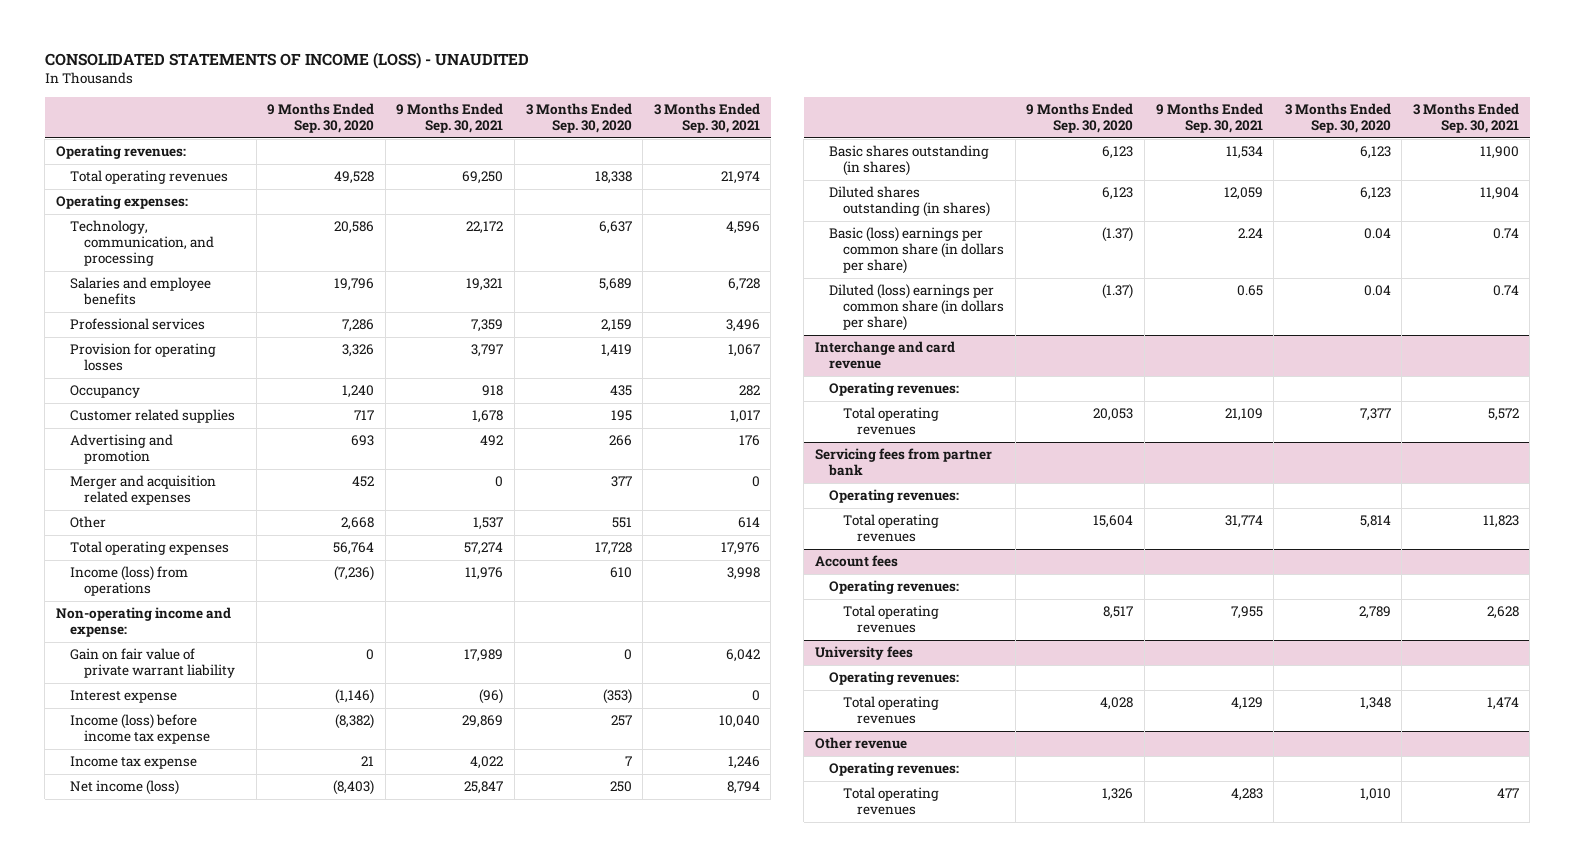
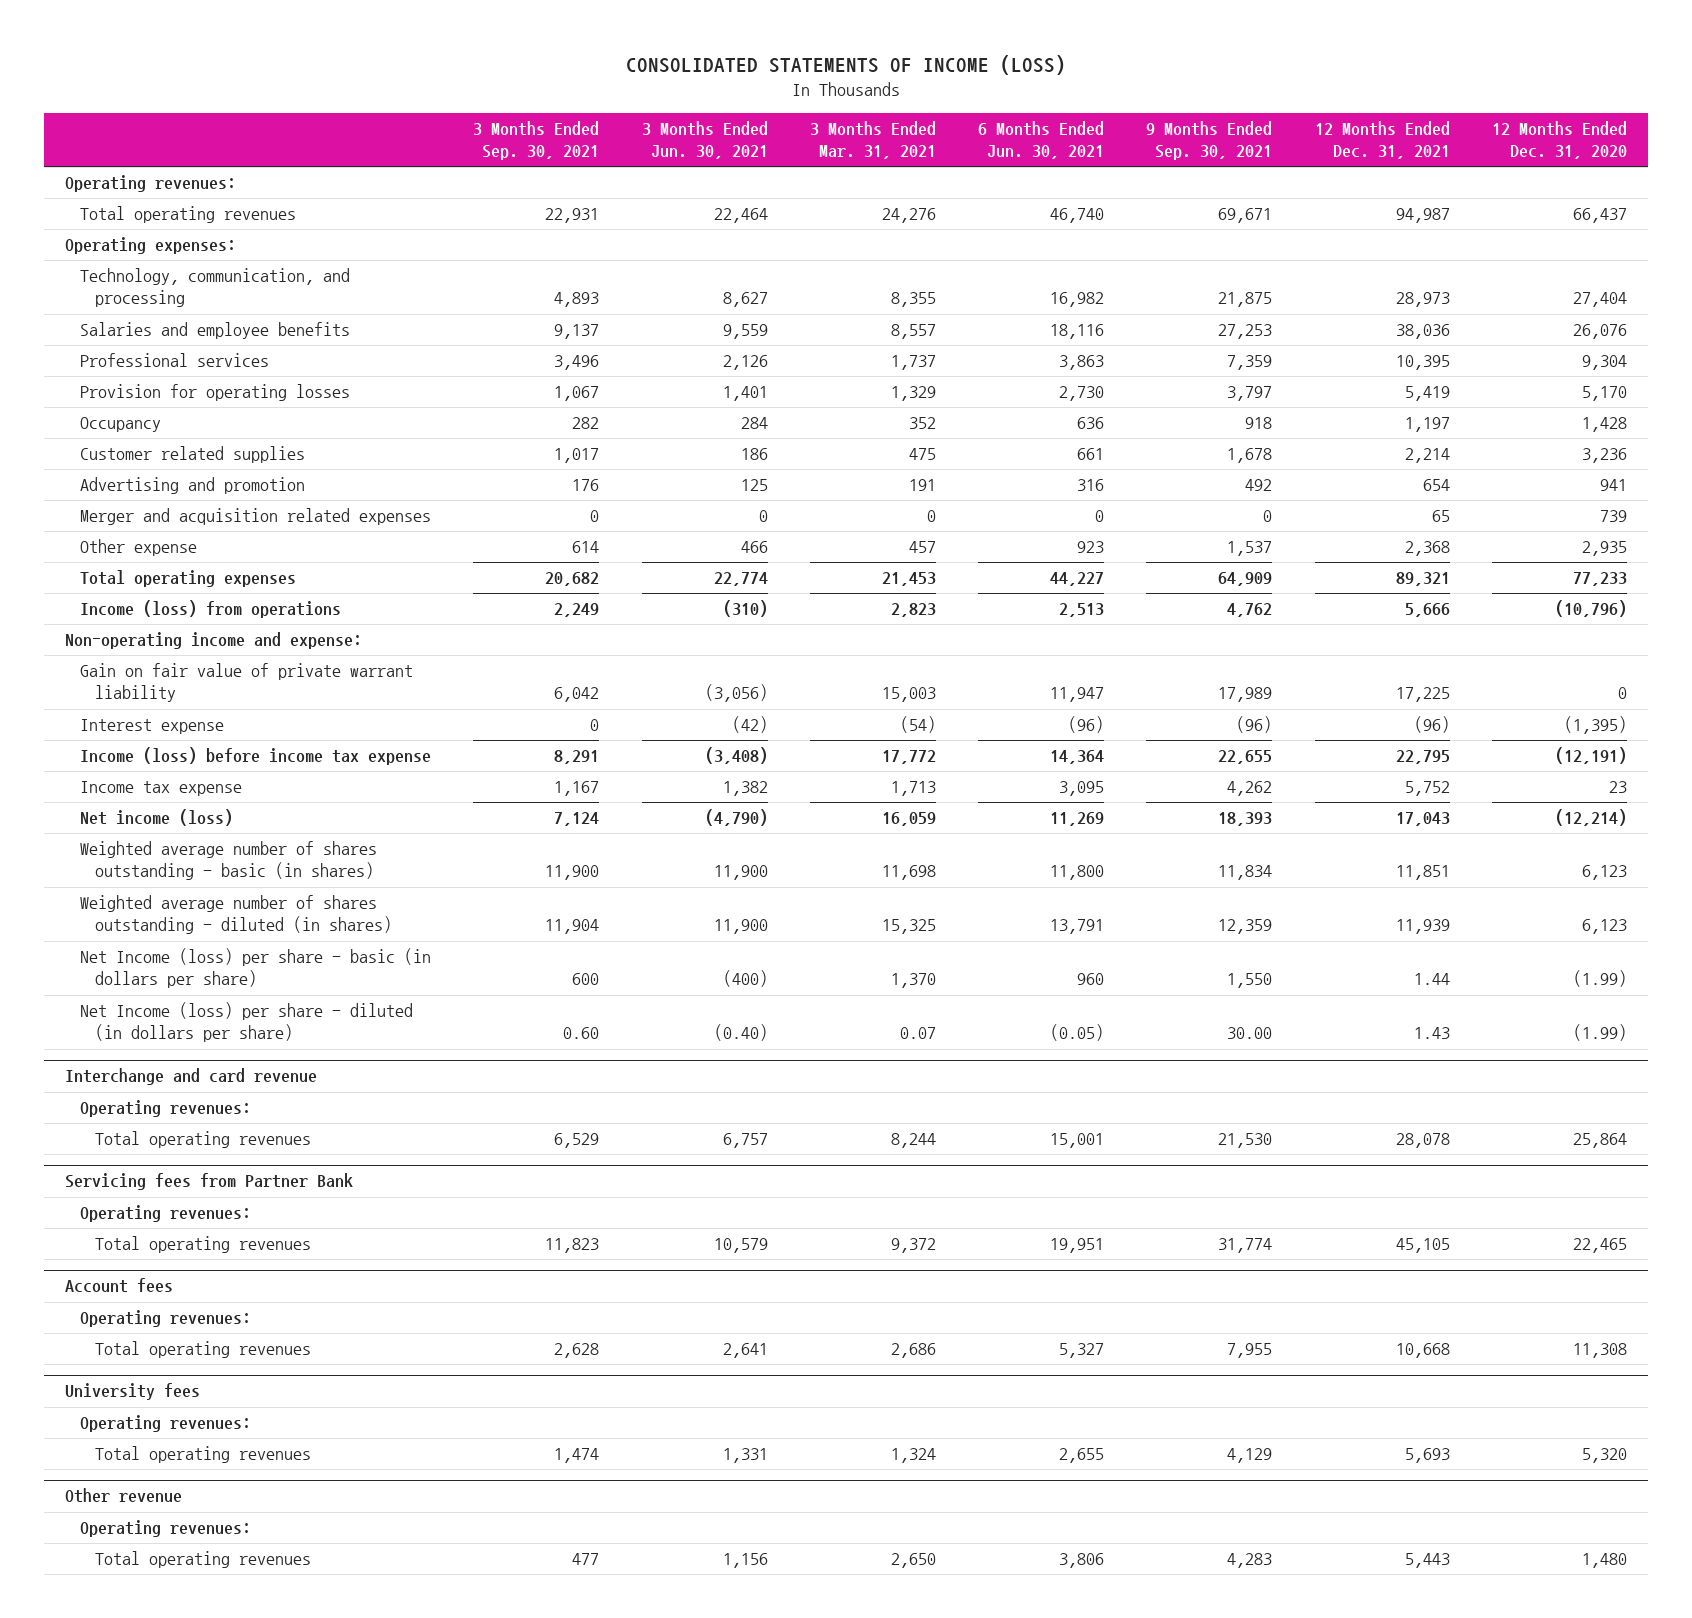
- CONSOLIDATED STATEMENTS OF INCOME (LOSS) - UNAUDITED
+ CONSOLIDATED STATEMENTS OF INCOME (LOSS)
- | 9 Months Ended Sep. 30, 2020 | 9 Months Ended Sep. 30, 2021 | 3 Months Ended Sep. 30, 2020 | 3 Months Ended Sep. 30, 2021
+ | 3 Months Ended Sep. 30, 2021 | 3 Months Ended Jun. 30, 2021 | 3 Months Ended Mar. 31, 2021 | 6 Months Ended Jun. 30, 2021 | 9 Months Ended Sep. 30, 2021 | 12 Months Ended Dec. 31, 2021 | 12 Months Ended Dec. 31, 2020
- Total operating revenues | 49,528 | 69,250 | 18,338 | 21,974
+ Total operating revenues | 22,931 | 22,464 | 24,276 | 46,740 | 69,671 | 94,987 | 66,437
- Technology, communication, and processing | 20,586 | 22,172 | 6,637 | 4,596
- Salaries and employee benefits | 19,796 | 19,321 | 5,689 | 6,728
+ Technology, communication, and processing | 4,893 | 8,627 | 8,355 | 16,982 | 21,875 | 28,973 | 27,404
+ Salaries and employee benefits | 9,137 | 9,559 | 8,557 | 18,116 | 27,253 | 38,036 | 26,076
- Other | 2,668 | 1,537 | 551 | 614
- Total operating expenses | 56,764 | 57,274 | 17,728 | 17,976
- Income (loss) from operations | (7,236) | 11,976 | 610 | 3,998
+ Other expense | 614 | 466 | 457 | 923 | 1,537 | 2,368 | 2,935
+ Total operating expenses | 20,682 | 22,774 | 21,453 | 44,227 | 64,909 | 89,321 | 77,233
+ Income (loss) from operations | 2,249 | (310) | 2,823 | 2,513 | 4,762 | 5,666 | (10,796)
- Income (loss) before income tax expense | (8,382) | 29,869 | 257 | 10,040
- Income tax expense | 21 | 4,022 | 7 | 1,246
- Net income (loss) | (8,403) | 25,847 | 250 | 8,794
- Basic shares outstanding (in shares) | 6,123 | 11,534 | 6,123 | 11,900
- Diluted shares outstanding (in shares) | 6,123 | 12,059 | 6,123 | 11,904
- Basic (loss) earnings per common share (in dollars per share) | (1.37) | 2.24 | 0.04 | 0.74
- Diluted (loss) earnings per common share (in dollars per share) | (1.37) | 0.65 | 0.04 | 0.74
+ Income (loss) before income tax expense | 8,291 | (3,408) | 17,772 | 14,364 | 22,655 | 22,795 | (12,191)
+ Income tax expense | 1,167 | 1,382 | 1,713 | 3,095 | 4,262 | 5,752 | 23
+ Net income (loss) | 7,124 | (4,790) | 16,059 | 11,269 | 18,393 | 17,043 | (12,214)
+ Weighted average number of shares outstanding - basic (in shares) | 11,900 | 11,900 | 11,698 | 11,800 | 11,834 | 11,851 | 6,123
+ Weighted average number of shares outstanding - diluted (in shares) | 11,904 | 11,900 | 15,325 | 13,791 | 12,359 | 11,939 | 6,123
+ Net Income (loss) per share - basic (in dollars per share) | 600 | (400) | 1,370 | 960 | 1,550 | 1.44 | (1.99)
+ Net Income (loss) per share - diluted (in dollars per share) | 0.60 | (0.40) | 0.07 | (0.05) | 30.00 | 1.43 | (1.99)
@ Interchange and card revenue
- Total operating revenues | 20,053 | 21,109 | 7,377 | 5,572
- Servicing fees from partner bank
@ Interchange and card revenue
+ Total operating revenues | 6,529 | 6,757 | 8,244 | 15,001 | 21,530 | 28,078 | 25,864
+ Servicing fees from Partner Bank

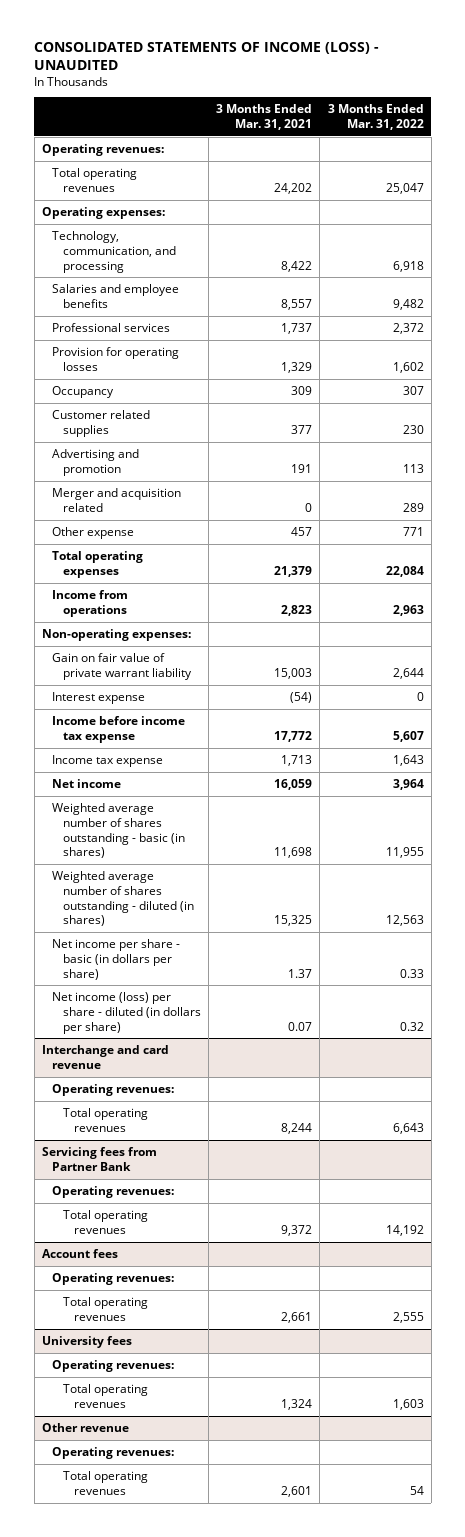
- CONSOLIDATED STATEMENTS OF INCOME (LOSS)
+ CONSOLIDATED STATEMENTS OF INCOME (LOSS) - UNAUDITED
- | 3 Months Ended Sep. 30, 2021 | 3 Months Ended Jun. 30, 2021 | 3 Months Ended Mar. 31, 2021 | 6 Months Ended Jun. 30, 2021 | 9 Months Ended Sep. 30, 2021 | 12 Months Ended Dec. 31, 2021 | 12 Months Ended Dec. 31, 2020
+ | 3 Months Ended Mar. 31, 2021 | 3 Months Ended Mar. 31, 2022
- Total operating revenues | 22,931 | 22,464 | 24,276 | 46,740 | 69,671 | 94,987 | 66,437
+ Total operating revenues | 24,202 | 25,047
- Technology, communication, and processing | 4,893 | 8,627 | 8,355 | 16,982 | 21,875 | 28,973 | 27,404
+ Technology, communication, and processing | 8,422 | 6,918
- Occupancy | 282 | 284 | 352 | 636 | 918 | 1,197 | 1,428
- Customer related supplies | 1,017 | 186 | 475 | 661 | 1,678 | 2,214 | 3,236
+ Occupancy | 309 | 307
+ Customer related supplies | 377 | 230
- Merger and acquisition related expenses | 0 | 0 | 0 | 0 | 0 | 65 | 739
+ Merger and acquisition related | 0 | 289
- Total operating expenses | 20,682 | 22,774 | 21,453 | 44,227 | 64,909 | 89,321 | 77,233
- Income (loss) from operations | 2,249 | (310) | 2,823 | 2,513 | 4,762 | 5,666 | (10,796)
- Non-operating income and expense:
+ Total operating expenses | 21,379 | 22,084
+ Income from operations | 2,823 | 2,963
+ Non-operating expenses:
- Income (loss) before income tax expense | 8,291 | (3,408) | 17,772 | 14,364 | 22,655 | 22,795 | (12,191)
+ Income before income tax expense | 17,772 | 5,607
- Net income (loss) | 7,124 | (4,790) | 16,059 | 11,269 | 18,393 | 17,043 | (12,214)
+ Net income | 16,059 | 3,964
- Net Income (loss) per share - basic (in dollars per share) | 600 | (400) | 1,370 | 960 | 1,550 | 1.44 | (1.99)
- Net Income (loss) per share - diluted (in dollars per share) | 0.60 | (0.40) | 0.07 | (0.05) | 30.00 | 1.43 | (1.99)
+ Net income per share - basic (in dollars per share) | 1.37 | 0.33
+ Net income (loss) per share - diluted (in dollars per share) | 0.07 | 0.32
@ Account fees
- Total operating revenues | 2,628 | 2,641 | 2,686 | 5,327 | 7,955 | 10,668 | 11,308
+ Total operating revenues | 2,661 | 2,555
@ Other revenue
- Total operating revenues | 477 | 1,156 | 2,650 | 3,806 | 4,283 | 5,443 | 1,480
+ Total operating revenues | 2,601 | 54

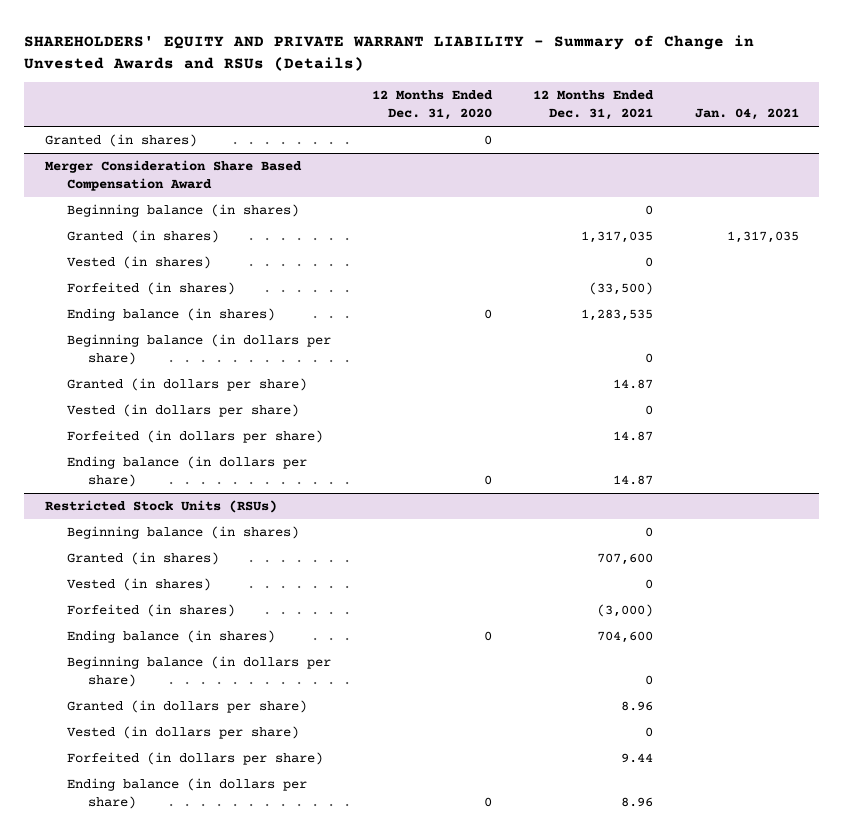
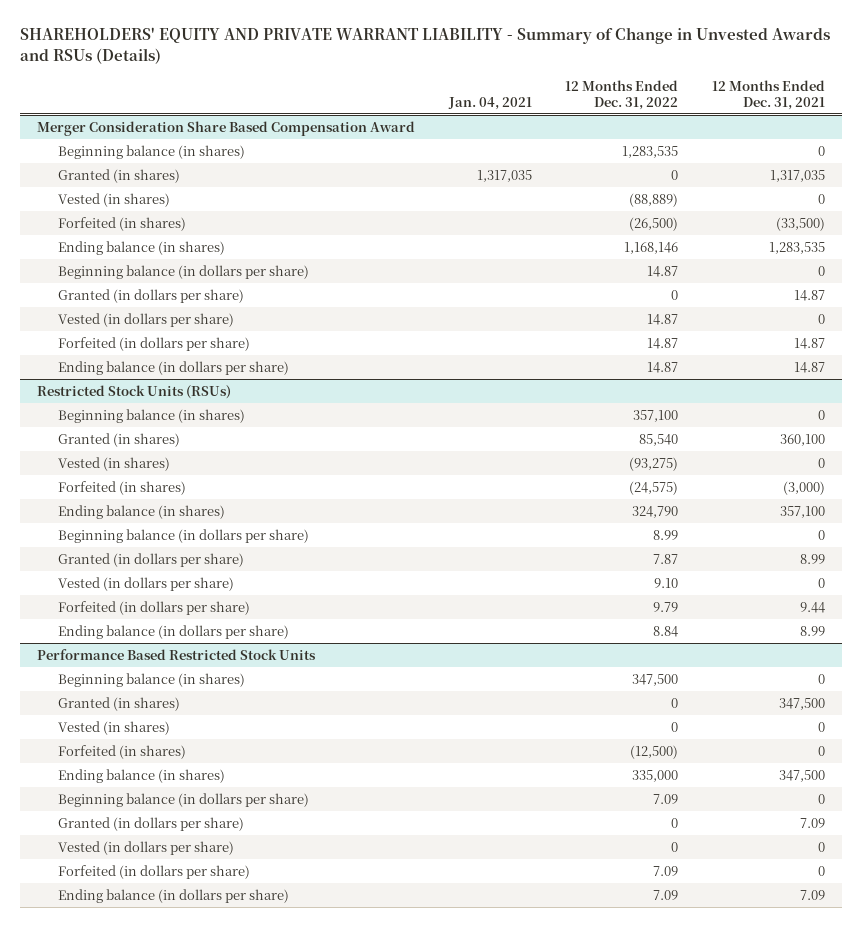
- | 12 Months Ended Dec. 31, 2020 | 12 Months Ended Dec. 31, 2021 | Jan. 04, 2021
+ | Jan. 04, 2021 | 12 Months Ended Dec. 31, 2022 | 12 Months Ended Dec. 31, 2021
- Granted (in shares) | 0 | |
@ Restricted Stock Units (RSUs)
- Granted (in shares) | | 707,600 |
+ Granted (in shares) | | 85,540 | 360,100
- Ending balance (in shares) | 0 | 704,600 |
+ Ending balance (in shares) | | 324,790 | 357,100
- Granted (in dollars per share) | | 8.96 |
+ Granted (in dollars per share) | | 7.87 | 8.99
- Ending balance (in dollars per share) | 0 | 8.96 |
+ Ending balance (in dollars per share) | | 8.84 | 8.99
+ Performance Based Restricted Stock Units
+ Beginning balance (in shares) | | 347,500 | 0
+ Granted (in shares) | | 0 | 347,500
+ Vested (in shares) | | 0 | 0
+ Forfeited (in shares) | | (12,500) | 0
+ Ending balance (in shares) | | 335,000 | 347,500
+ Beginning balance (in dollars per share) | | 7.09 | 0
+ Granted (in dollars per share) | | 0 | 7.09
+ Vested (in dollars per share) | | 0 | 0
+ Forfeited (in dollars per share) | | 7.09 | 0
+ Ending balance (in dollars per share) | | 7.09 | 7.09

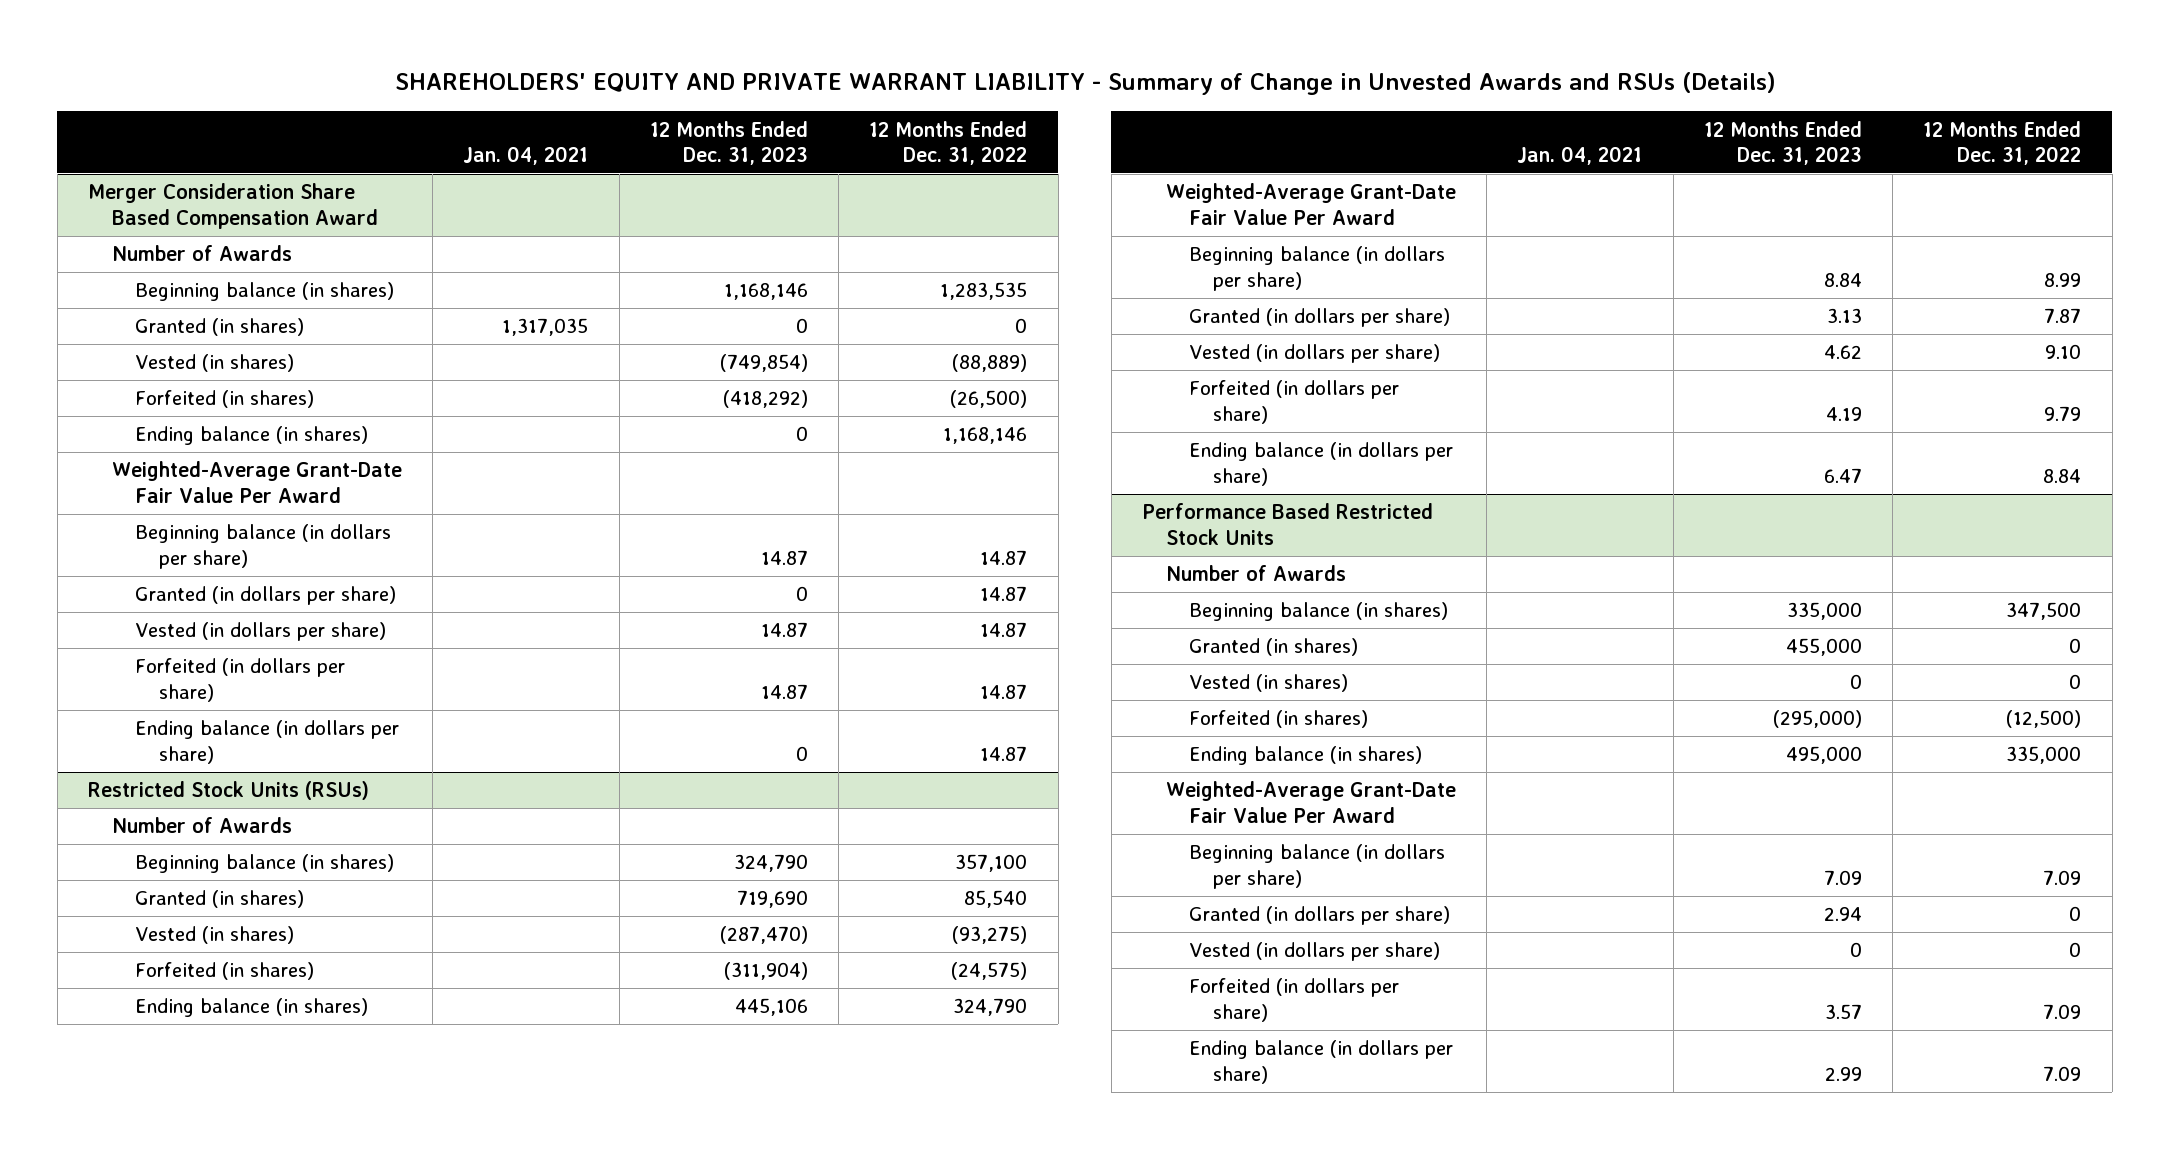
- | Jan. 04, 2021 | 12 Months Ended Dec. 31, 2022 | 12 Months Ended Dec. 31, 2021
+ | Jan. 04, 2021 | 12 Months Ended Dec. 31, 2023 | 12 Months Ended Dec. 31, 2022
@ Merger Consideration Share Based Compensation Award
+ Number of Awards
+ Weighted-Average Grant-Date Fair Value Per Award
- Granted (in dollars per share) | | 0 | 14.87
+ Granted (in dollars per share) | | 0 | 14.87
@ Restricted Stock Units (RSUs)
+ Number of Awards
+ Weighted-Average Grant-Date Fair Value Per Award
@ Performance Based Restricted Stock Units
+ Number of Awards
+ Weighted-Average Grant-Date Fair Value Per Award

